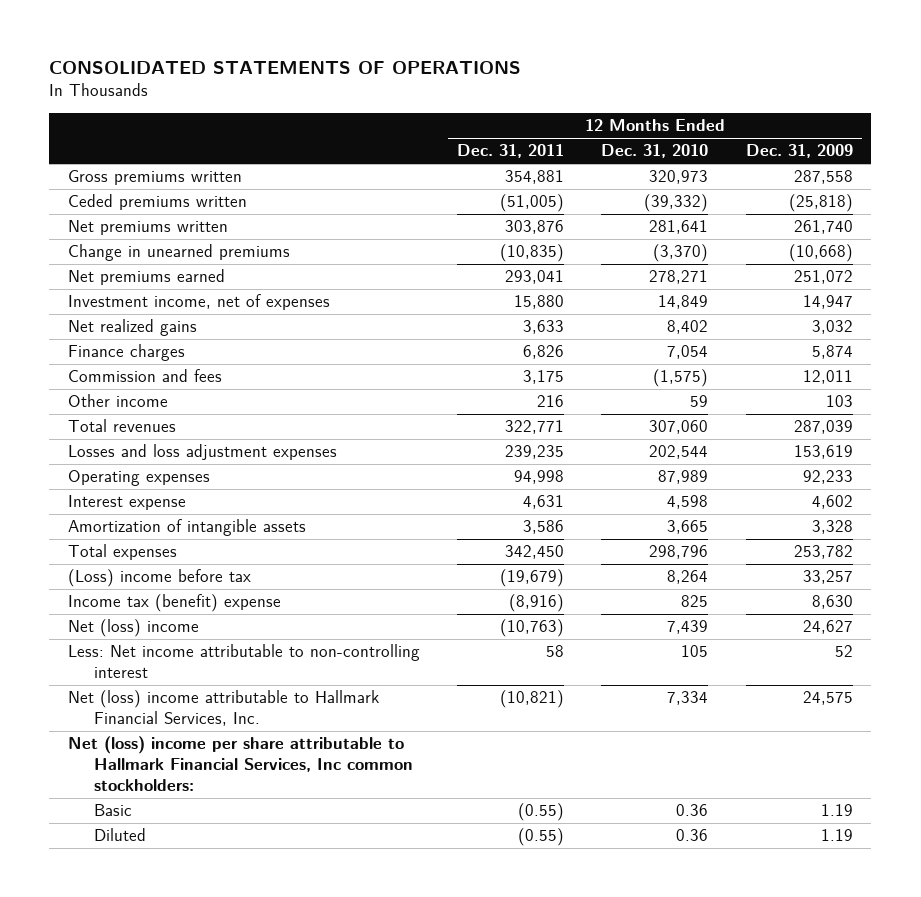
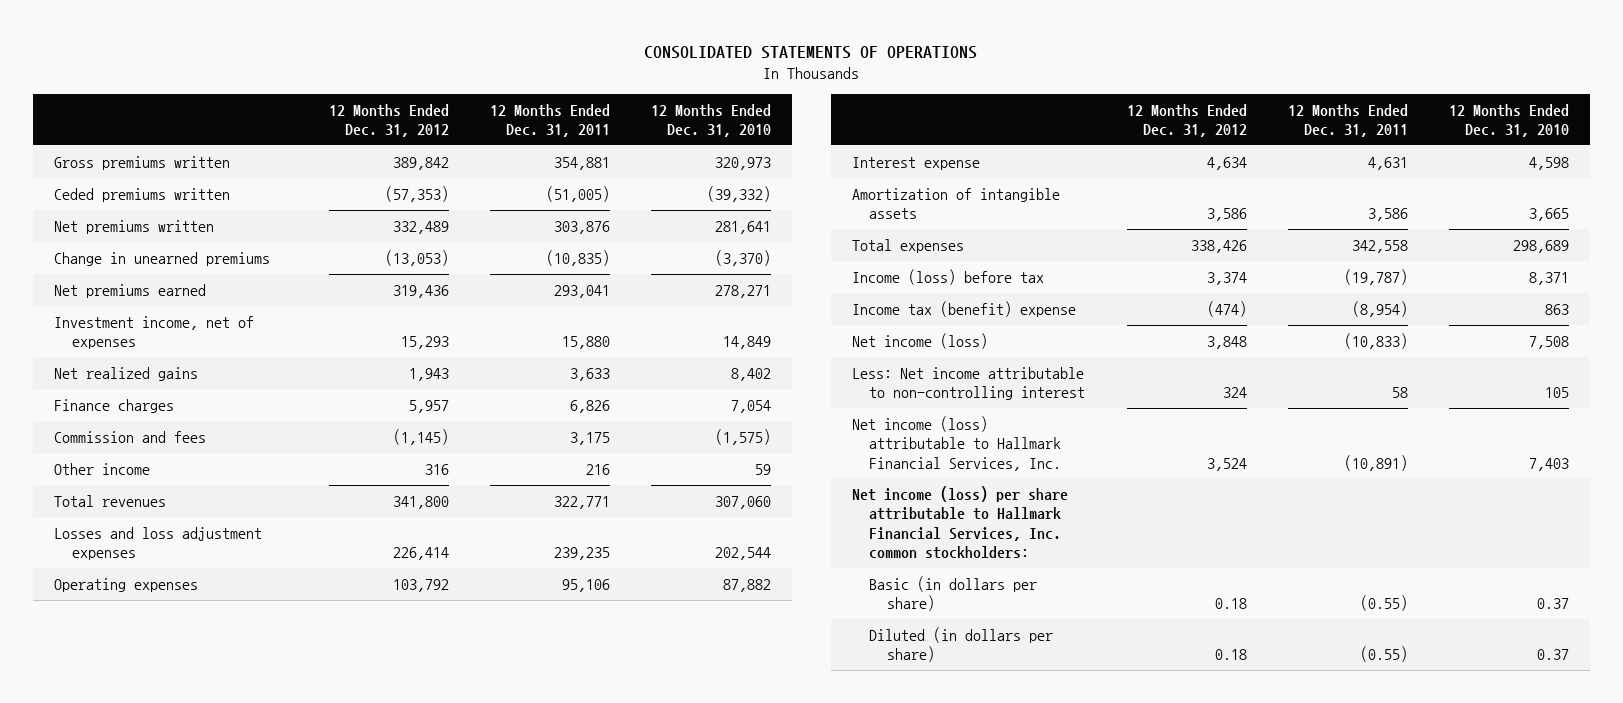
- | 12 Months Ended Dec. 31, 2011 | 12 Months Ended Dec. 31, 2010 | 12 Months Ended Dec. 31, 2009
+ | 12 Months Ended Dec. 31, 2012 | 12 Months Ended Dec. 31, 2011 | 12 Months Ended Dec. 31, 2010
- Operating expenses | 94,998 | 87,989 | 92,233
+ Operating expenses | 103,792 | 95,106 | 87,882
- Total expenses | 342,450 | 298,796 | 253,782
- (Loss) income before tax | (19,679) | 8,264 | 33,257
- Income tax (benefit) expense | (8,916) | 825 | 8,630
- Net (loss) income | (10,763) | 7,439 | 24,627
+ Total expenses | 338,426 | 342,558 | 298,689
+ Income (loss) before tax | 3,374 | (19,787) | 8,371
+ Income tax (benefit) expense | (474) | (8,954) | 863
+ Net income (loss) | 3,848 | (10,833) | 7,508
- Net (loss) income attributable to Hallmark Financial Services, Inc. | (10,821) | 7,334 | 24,575
- Net (loss) income per share attributable to Hallmark Financial Services, Inc common stockholders:
- Basic | (0.55) | 0.36 | 1.19
- Diluted | (0.55) | 0.36 | 1.19
+ Net income (loss) attributable to Hallmark Financial Services, Inc. | 3,524 | (10,891) | 7,403
+ Net income (loss) per share attributable to Hallmark Financial Services, Inc. common stockholders:
+ Basic (in dollars per share) | 0.18 | (0.55) | 0.37
+ Diluted (in dollars per share) | 0.18 | (0.55) | 0.37

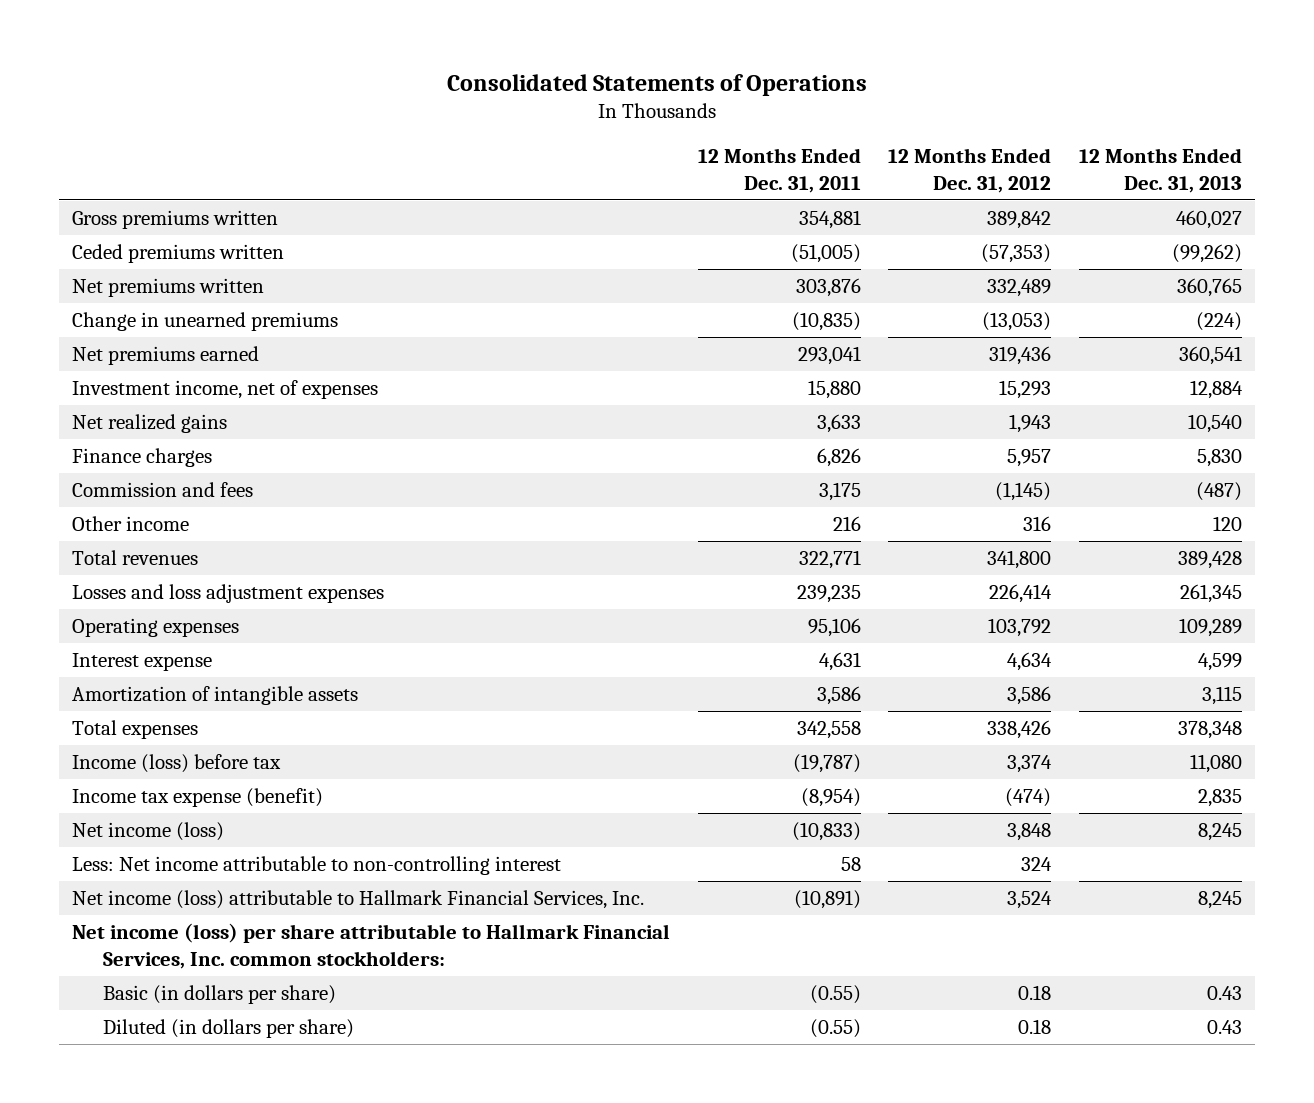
- CONSOLIDATED STATEMENTS OF OPERATIONS
+ Consolidated Statements of Operations
- | 12 Months Ended Dec. 31, 2012 | 12 Months Ended Dec. 31, 2011 | 12 Months Ended Dec. 31, 2010
+ | 12 Months Ended Dec. 31, 2011 | 12 Months Ended Dec. 31, 2012 | 12 Months Ended Dec. 31, 2013
- Income tax (benefit) expense | (474) | (8,954) | 863
+ Income tax expense (benefit) | (8,954) | (474) | 2,835

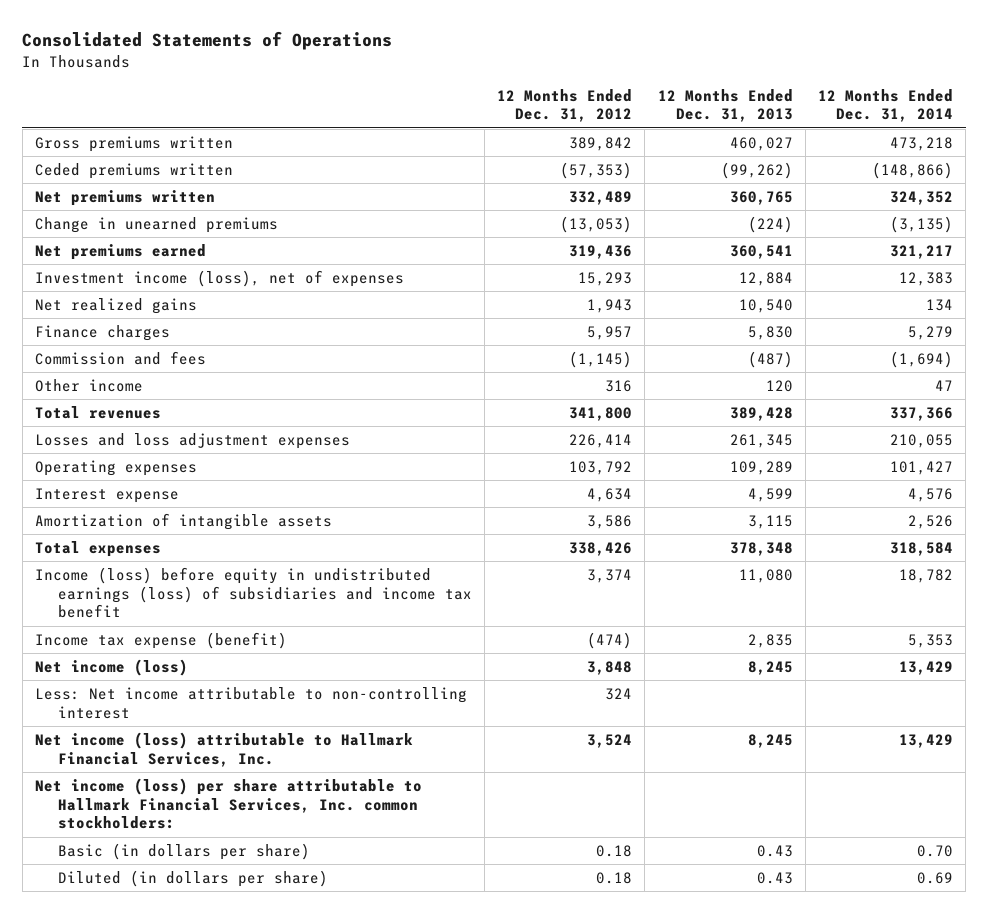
- | 12 Months Ended Dec. 31, 2011 | 12 Months Ended Dec. 31, 2012 | 12 Months Ended Dec. 31, 2013
+ | 12 Months Ended Dec. 31, 2012 | 12 Months Ended Dec. 31, 2013 | 12 Months Ended Dec. 31, 2014
- Investment income, net of expenses | 15,880 | 15,293 | 12,884
+ Investment income (loss), net of expenses | 15,293 | 12,884 | 12,383
- Income (loss) before tax | (19,787) | 3,374 | 11,080
+ Income (loss) before equity in undistributed earnings (loss) of subsidiaries and income tax benefit | 3,374 | 11,080 | 18,782

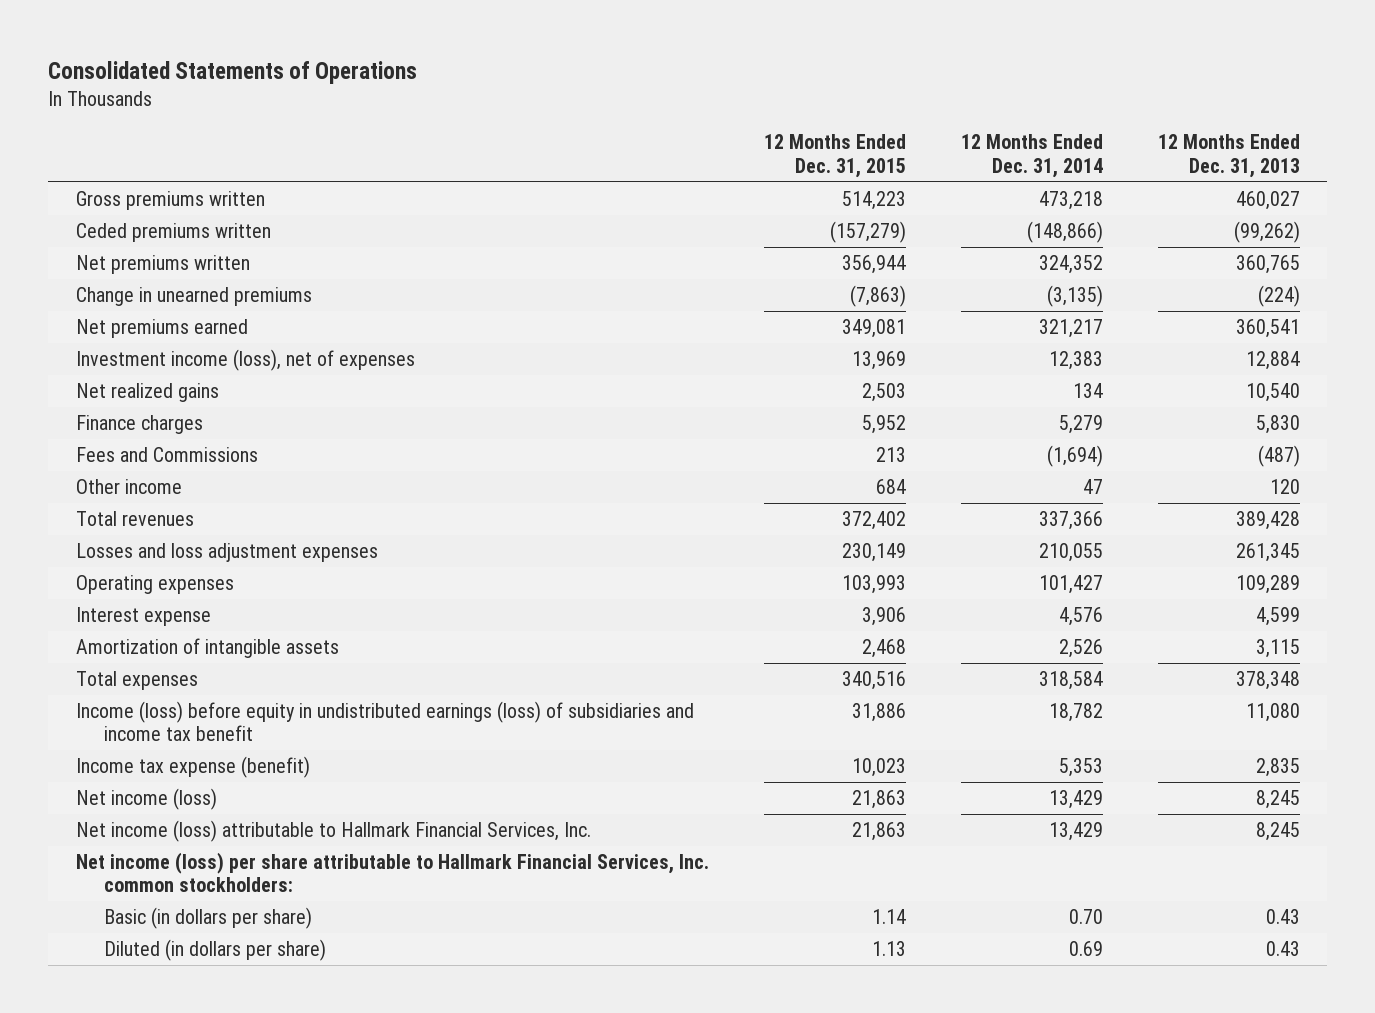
- | 12 Months Ended Dec. 31, 2012 | 12 Months Ended Dec. 31, 2013 | 12 Months Ended Dec. 31, 2014
+ | 12 Months Ended Dec. 31, 2015 | 12 Months Ended Dec. 31, 2014 | 12 Months Ended Dec. 31, 2013
- Commission and fees | (1,145) | (487) | (1,694)
+ Fees and Commissions | 213 | (1,694) | (487)
- Less: Net income attributable to non-controlling interest | 324 | |

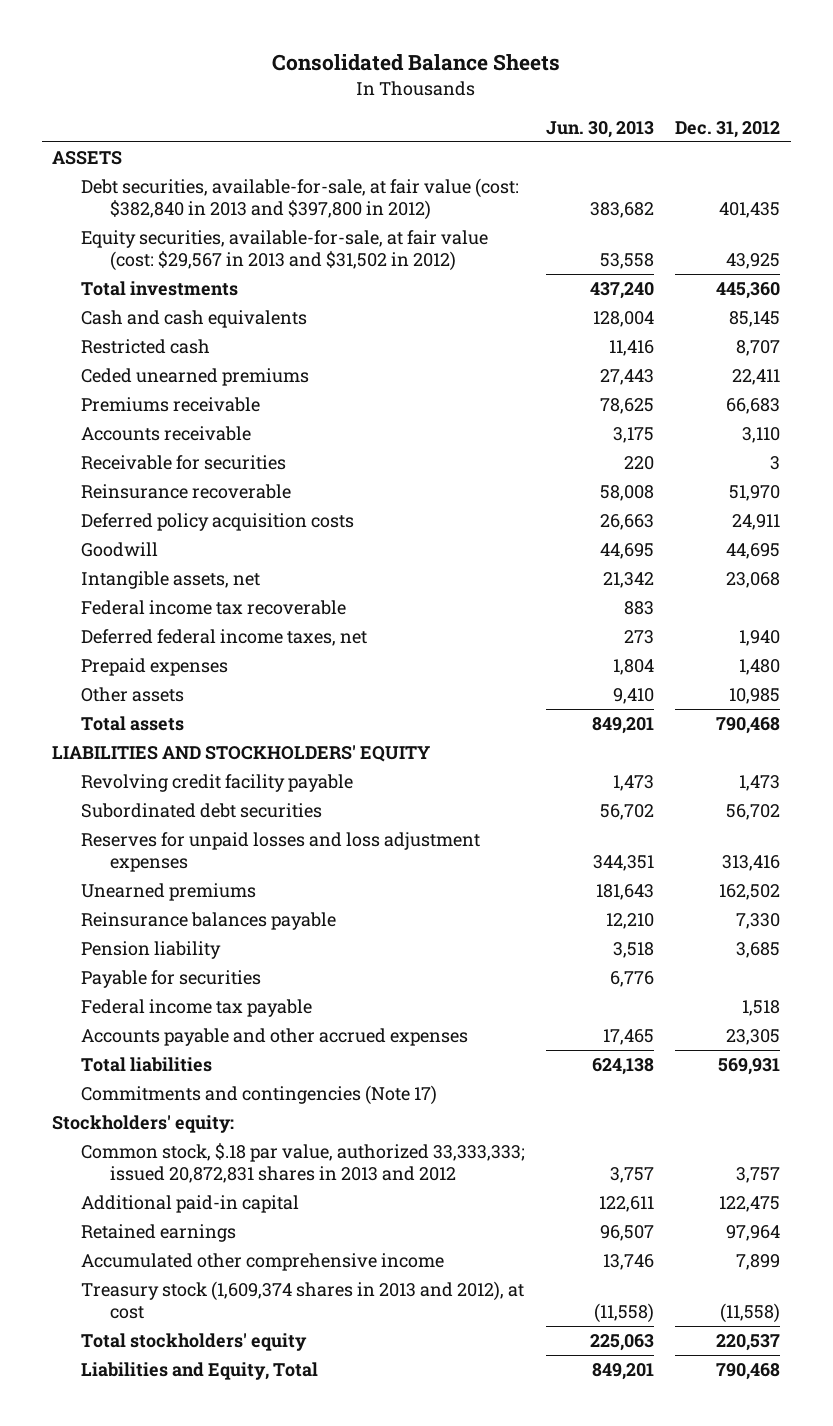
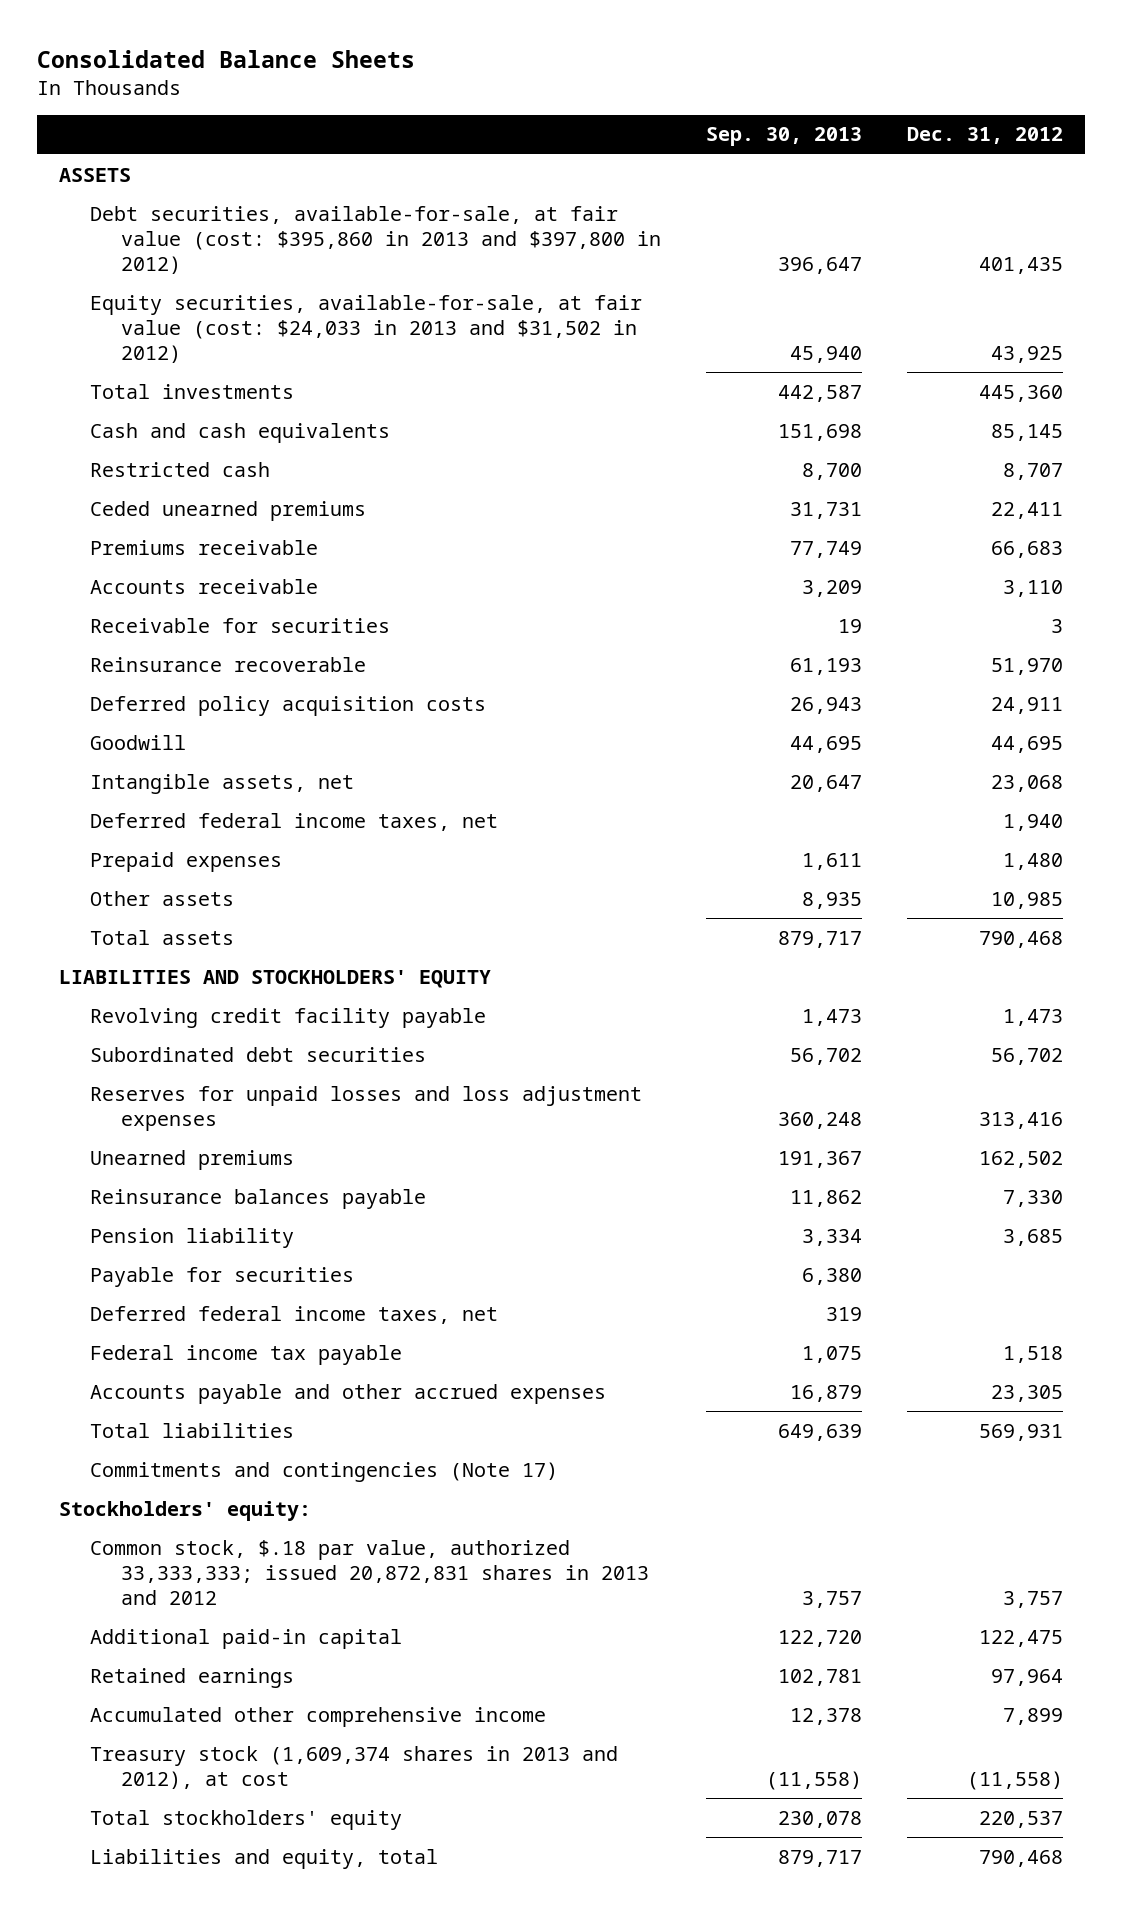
- | Jun. 30, 2013 | Dec. 31, 2012
+ | Sep. 30, 2013 | Dec. 31, 2012
- Debt securities, available-for-sale, at fair value (cost: $382,840 in 2013 and $397,800 in 2012) | 383,682 | 401,435
- Equity securities, available-for-sale, at fair value (cost: $29,567 in 2013 and $31,502 in 2012) | 53,558 | 43,925
+ Debt securities, available-for-sale, at fair value (cost: $395,860 in 2013 and $397,800 in 2012) | 396,647 | 401,435
+ Equity securities, available-for-sale, at fair value (cost: $24,033 in 2013 and $31,502 in 2012) | 45,940 | 43,925
- Federal income tax recoverable | 883 |
+ Deferred federal income taxes, net | 319 |
- Liabilities and Equity, Total | 849,201 | 790,468
+ Liabilities and equity, total | 879,717 | 790,468

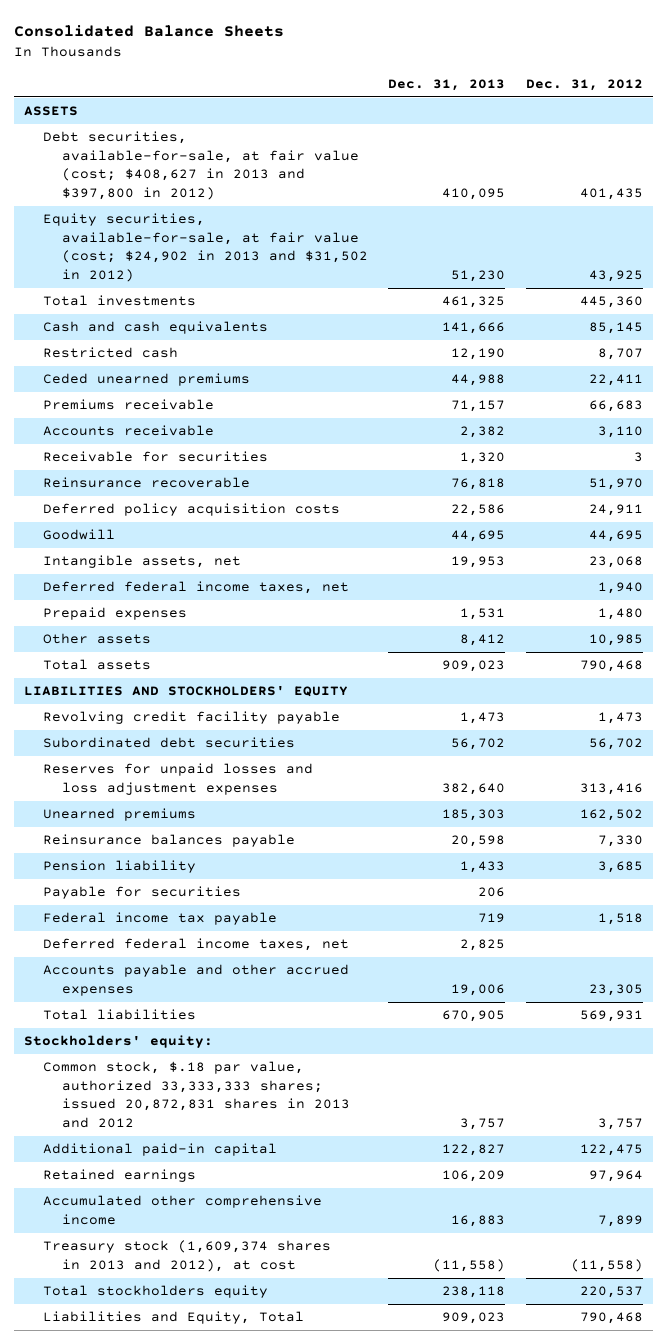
- | Sep. 30, 2013 | Dec. 31, 2012
+ | Dec. 31, 2013 | Dec. 31, 2012
- Debt securities, available-for-sale, at fair value (cost: $395,860 in 2013 and $397,800 in 2012) | 396,647 | 401,435
- Equity securities, available-for-sale, at fair value (cost: $24,033 in 2013 and $31,502 in 2012) | 45,940 | 43,925
+ Debt securities, available-for-sale, at fair value (cost; $408,627 in 2013 and $397,800 in 2012) | 410,095 | 401,435
+ Equity securities, available-for-sale, at fair value (cost; $24,902 in 2013 and $31,502 in 2012) | 51,230 | 43,925
moved down: Deferred federal income taxes, net | 2,825 |
- Commitments and contingencies (Note 17)
- Common stock, $.18 par value, authorized 33,333,333; issued 20,872,831 shares in 2013 and 2012 | 3,757 | 3,757
+ Common stock, $.18 par value, authorized 33,333,333 shares; issued 20,872,831 shares in 2013 and 2012 | 3,757 | 3,757
- Total stockholders' equity | 230,078 | 220,537
- Liabilities and equity, total | 879,717 | 790,468
+ Total stockholders equity | 238,118 | 220,537
+ Liabilities and Equity, Total | 909,023 | 790,468

